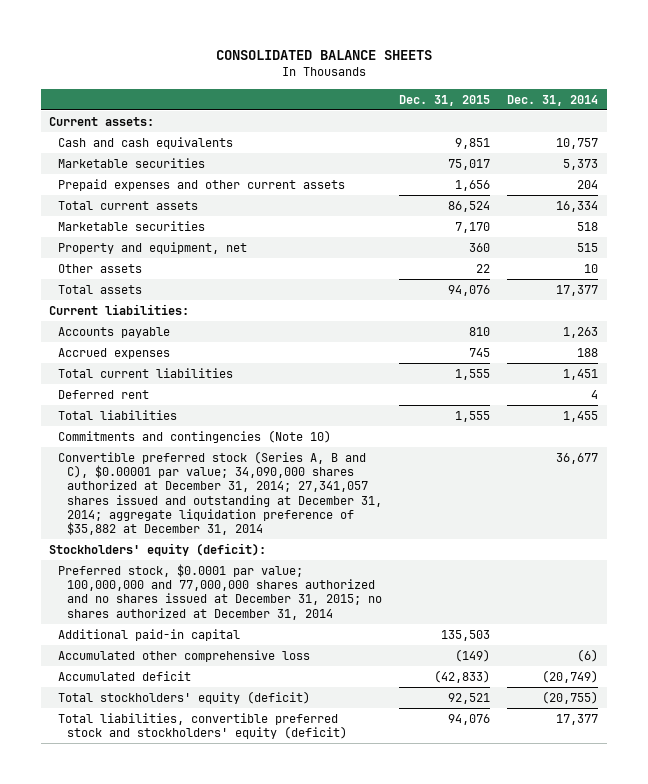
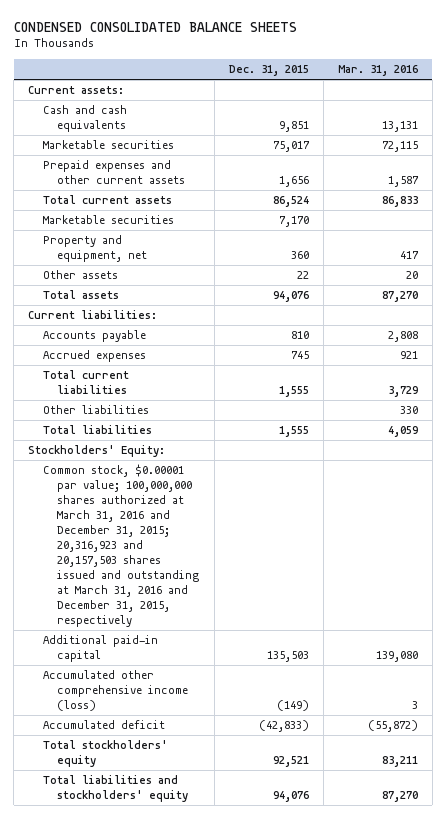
- CONSOLIDATED BALANCE SHEETS
+ CONDENSED CONSOLIDATED BALANCE SHEETS
- | Dec. 31, 2015 | Dec. 31, 2014
+ | Dec. 31, 2015 | Mar. 31, 2016
- Deferred rent | | 4
+ Other liabilities | | 330
- Commitments and contingencies (Note 10)
- Convertible preferred stock (Series A, B and C), $0.00001 par value; 34,090,000 shares authorized at December 31, 2014; 27,341,057 shares issued and outstanding at December 31, 2014; aggregate liquidation preference of $35,882 at December 31, 2014 | | 36,677
- Stockholders' equity (deficit):
- Preferred stock, $0.0001 par value; 100,000,000 and 77,000,000 shares authorized and no shares issued at December 31, 2015; no shares authorized at December 31, 2014
+ Stockholders' Equity:
+ Common stock, $0.00001 par value; 100,000,000 shares authorized at March 31, 2016 and December 31, 2015; 20,316,923 and 20,157,503 shares issued and outstanding at March 31, 2016 and December 31, 2015, respectively
- Accumulated other comprehensive loss | (149) | (6)
+ Accumulated other comprehensive income (loss) | (149) | 3
- Total stockholders' equity (deficit) | 92,521 | (20,755)
- Total liabilities, convertible preferred stock and stockholders' equity (deficit) | 94,076 | 17,377
+ Total stockholders' equity | 92,521 | 83,211
+ Total liabilities and stockholders' equity | 94,076 | 87,270

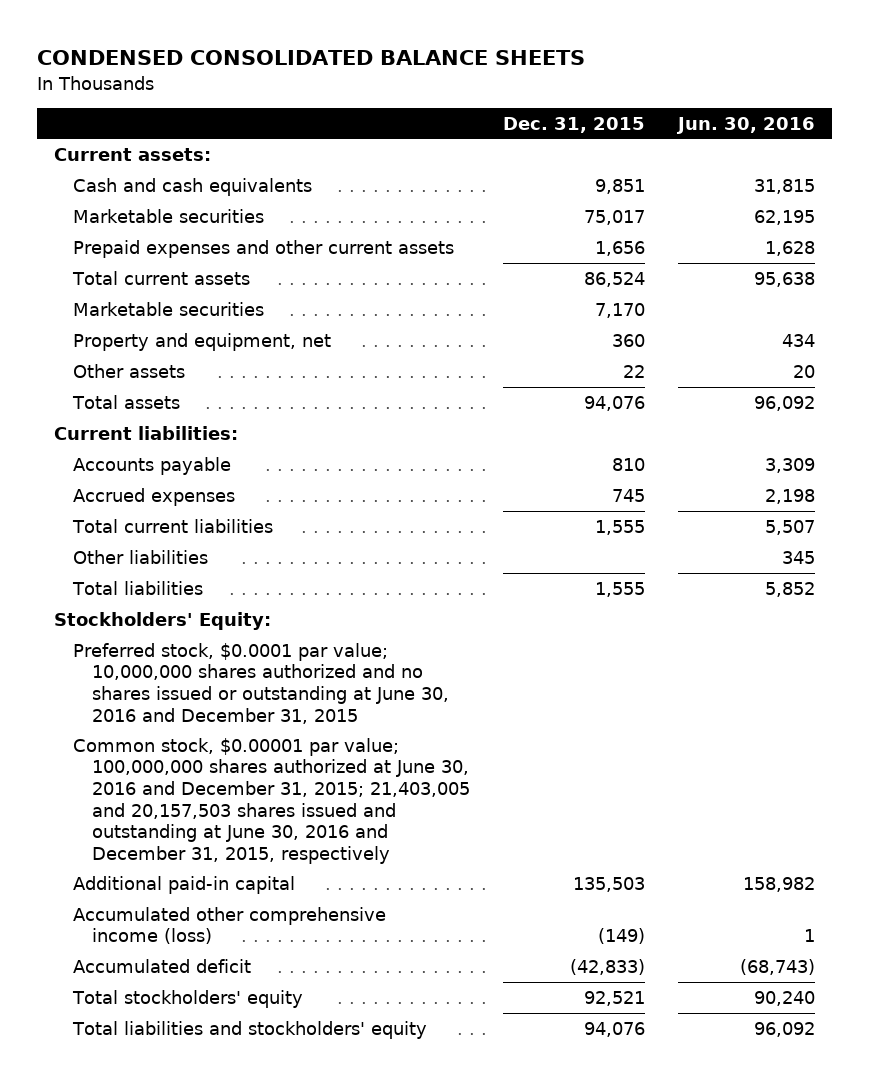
- | Dec. 31, 2015 | Mar. 31, 2016
+ | Dec. 31, 2015 | Jun. 30, 2016
- Common stock, $0.00001 par value; 100,000,000 shares authorized at March 31, 2016 and December 31, 2015; 20,316,923 and 20,157,503 shares issued and outstanding at March 31, 2016 and December 31, 2015, respectively
+ Preferred stock, $0.0001 par value; 10,000,000 shares authorized and no shares issued or outstanding at June 30, 2016 and December 31, 2015
+ Common stock, $0.00001 par value; 100,000,000 shares authorized at June 30, 2016 and December 31, 2015; 21,403,005 and 20,157,503 shares issued and outstanding at June 30, 2016 and December 31, 2015, respectively

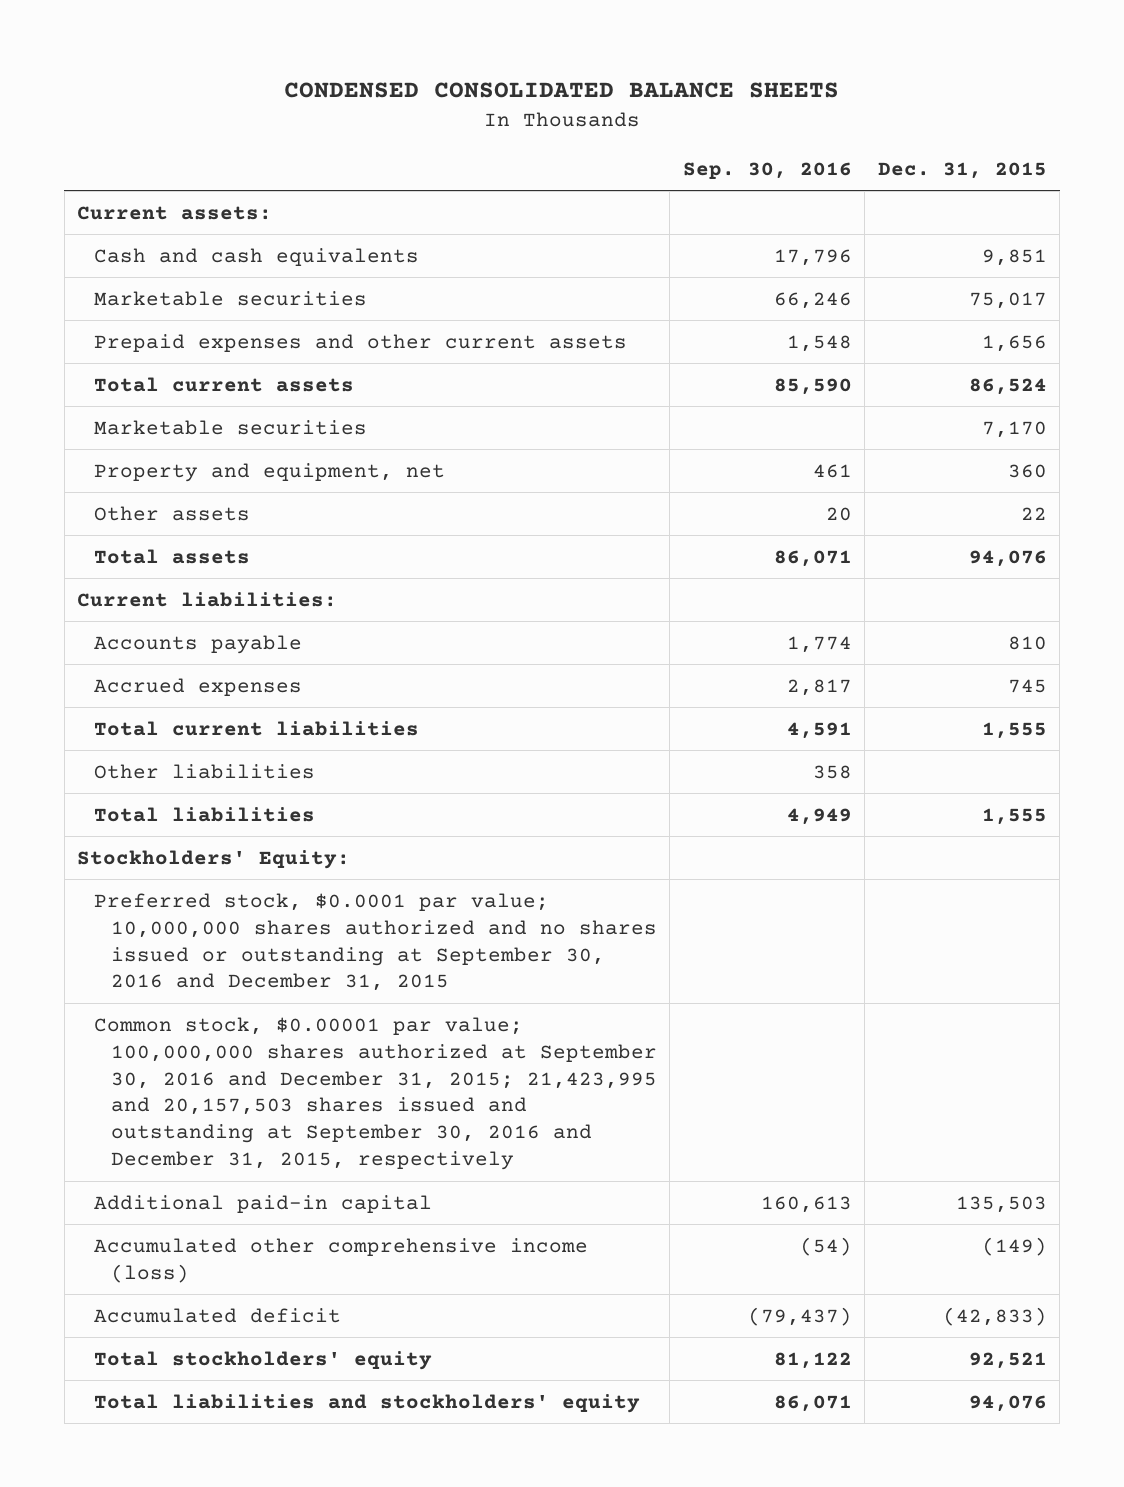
- | Dec. 31, 2015 | Jun. 30, 2016
+ | Sep. 30, 2016 | Dec. 31, 2015
- Preferred stock, $0.0001 par value; 10,000,000 shares authorized and no shares issued or outstanding at June 30, 2016 and December 31, 2015
- Common stock, $0.00001 par value; 100,000,000 shares authorized at June 30, 2016 and December 31, 2015; 21,403,005 and 20,157,503 shares issued and outstanding at June 30, 2016 and December 31, 2015, respectively
+ Preferred stock, $0.0001 par value; 10,000,000 shares authorized and no shares issued or outstanding at September 30, 2016 and December 31, 2015
+ Common stock, $0.00001 par value; 100,000,000 shares authorized at September 30, 2016 and December 31, 2015; 21,423,995 and 20,157,503 shares issued and outstanding at September 30, 2016 and December 31, 2015, respectively

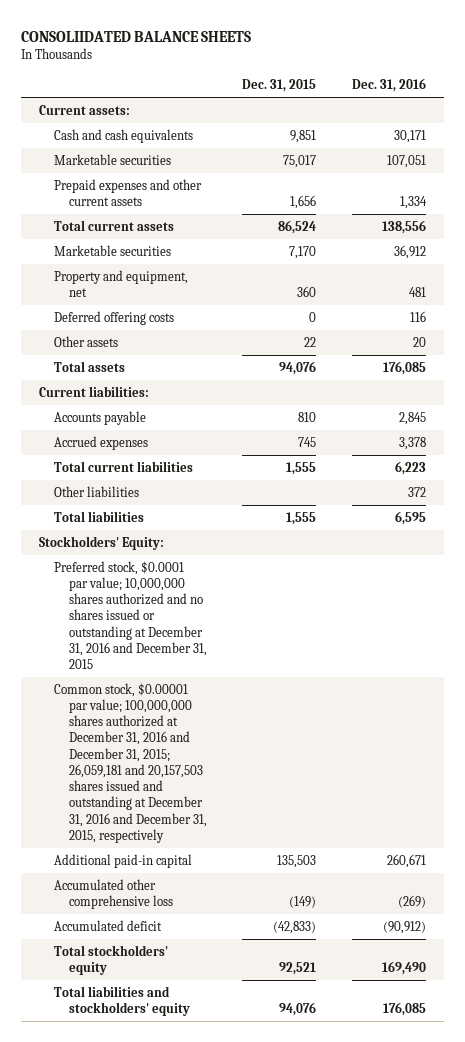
- CONDENSED CONSOLIDATED BALANCE SHEETS
+ CONSOLIIDATED BALANCE SHEETS
- | Sep. 30, 2016 | Dec. 31, 2015
+ | Dec. 31, 2015 | Dec. 31, 2016
+ Deferred offering costs | 0 | 116
- Preferred stock, $0.0001 par value; 10,000,000 shares authorized and no shares issued or outstanding at September 30, 2016 and December 31, 2015
- Common stock, $0.00001 par value; 100,000,000 shares authorized at September 30, 2016 and December 31, 2015; 21,423,995 and 20,157,503 shares issued and outstanding at September 30, 2016 and December 31, 2015, respectively
+ Preferred stock, $0.0001 par value; 10,000,000 shares authorized and no shares issued or outstanding at December 31, 2016 and December 31, 2015
+ Common stock, $0.00001 par value; 100,000,000 shares authorized at December 31, 2016 and December 31, 2015; 26,059,181 and 20,157,503 shares issued and outstanding at December 31, 2016 and December 31, 2015, respectively
- Accumulated other comprehensive income (loss) | (54) | (149)
+ Accumulated other comprehensive loss | (149) | (269)

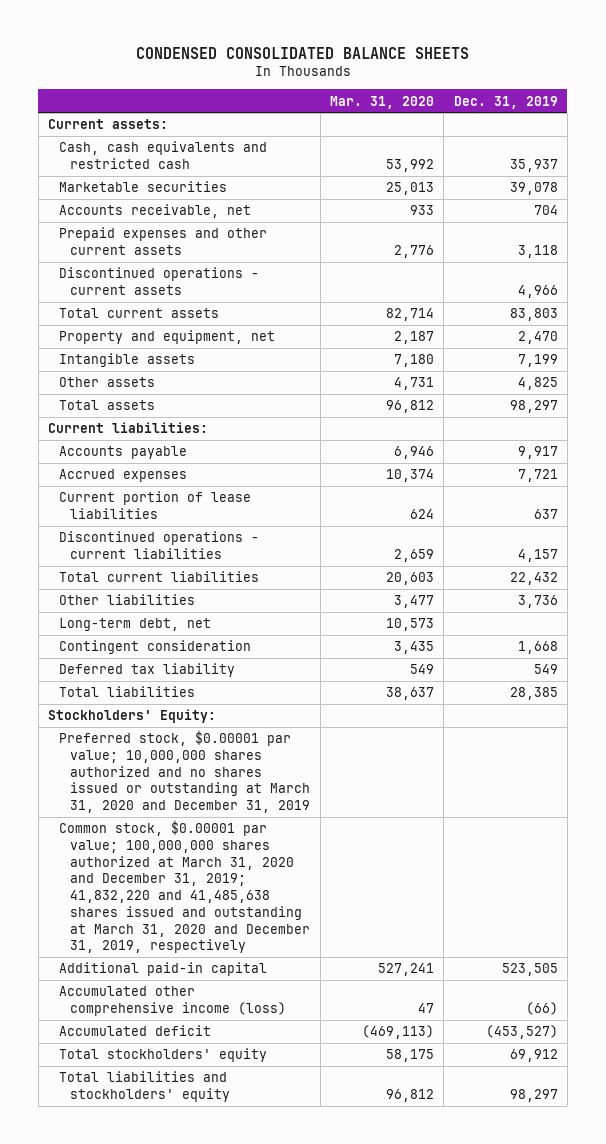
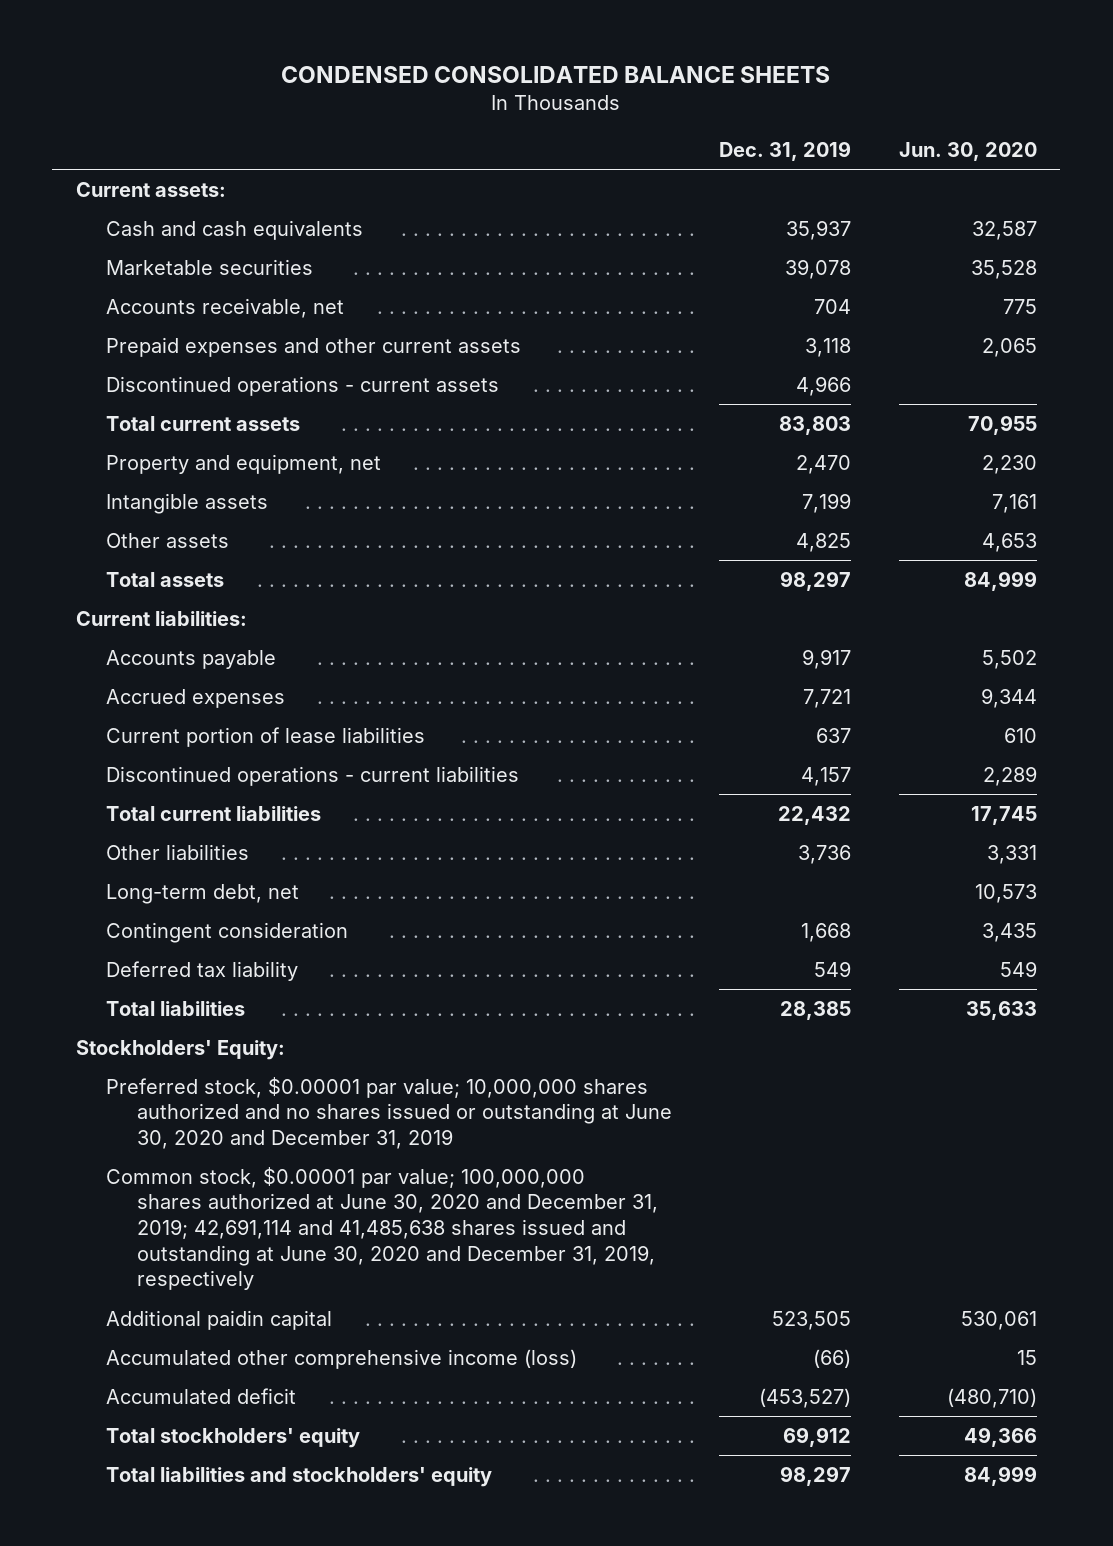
- | Mar. 31, 2020 | Dec. 31, 2019
+ | Dec. 31, 2019 | Jun. 30, 2020
- Cash, cash equivalents and restricted cash | 53,992 | 35,937
+ Cash and cash equivalents | 35,937 | 32,587
- Preferred stock, $0.00001 par value; 10,000,000 shares authorized and no shares issued or outstanding at March 31, 2020 and December 31, 2019
- Common stock, $0.00001 par value; 100,000,000 shares authorized at March 31, 2020 and December 31, 2019; 41,832,220 and 41,485,638 shares issued and outstanding at March 31, 2020 and December 31, 2019, respectively
- Additional paid-in capital | 527,241 | 523,505
+ Preferred stock, $0.00001 par value; 10,000,000 shares authorized and no shares issued or outstanding at June 30, 2020 and December 31, 2019
+ Common stock, $0.00001 par value; 100,000,000 shares authorized at June 30, 2020 and December 31, 2019; 42,691,114 and 41,485,638 shares issued and outstanding at June 30, 2020 and December 31, 2019, respectively
+ Additional paidin capital | 523,505 | 530,061

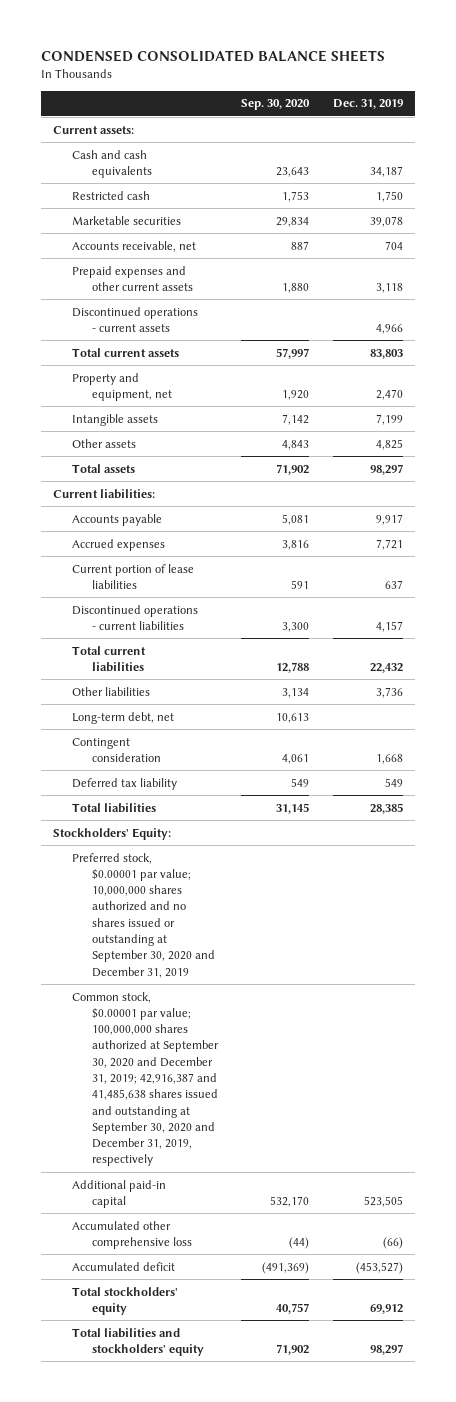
- | Dec. 31, 2019 | Jun. 30, 2020
+ | Sep. 30, 2020 | Dec. 31, 2019
- Cash and cash equivalents | 35,937 | 32,587
+ Cash and cash equivalents | 23,643 | 34,187
+ Restricted cash | 1,753 | 1,750
- Preferred stock, $0.00001 par value; 10,000,000 shares authorized and no shares issued or outstanding at June 30, 2020 and December 31, 2019
- Common stock, $0.00001 par value; 100,000,000 shares authorized at June 30, 2020 and December 31, 2019; 42,691,114 and 41,485,638 shares issued and outstanding at June 30, 2020 and December 31, 2019, respectively
- Additional paidin capital | 523,505 | 530,061
- Accumulated other comprehensive income (loss) | (66) | 15
+ Preferred stock, $0.00001 par value; 10,000,000 shares authorized and no shares issued or outstanding at September 30, 2020 and December 31, 2019
+ Common stock, $0.00001 par value; 100,000,000 shares authorized at September 30, 2020 and December 31, 2019; 42,916,387 and 41,485,638 shares issued and outstanding at September 30, 2020 and December 31, 2019, respectively
+ Additional paid-in capital | 532,170 | 523,505
+ Accumulated other comprehensive loss | (44) | (66)

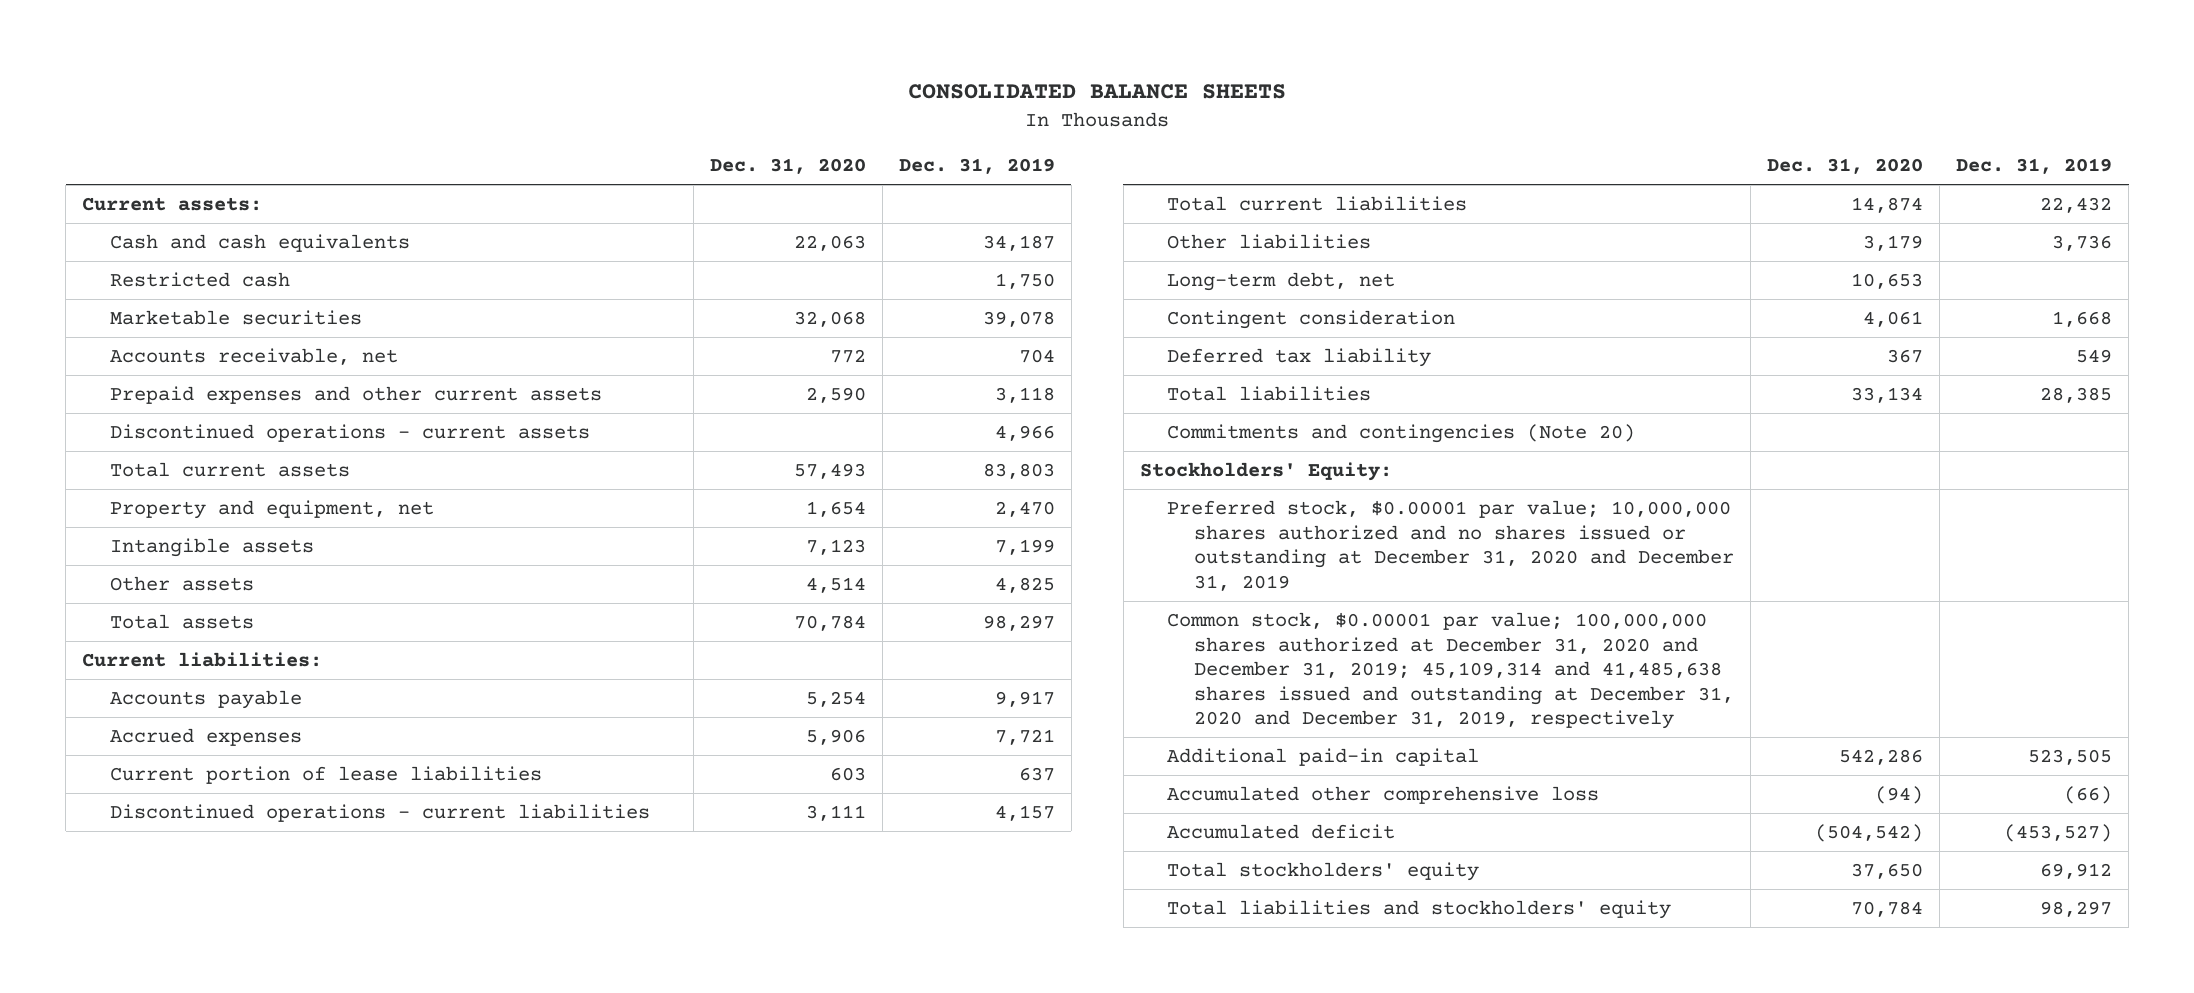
- CONDENSED CONSOLIDATED BALANCE SHEETS
+ CONSOLIDATED BALANCE SHEETS
- | Sep. 30, 2020 | Dec. 31, 2019
+ | Dec. 31, 2020 | Dec. 31, 2019
+ Commitments and contingencies (Note 20)
- Preferred stock, $0.00001 par value; 10,000,000 shares authorized and no shares issued or outstanding at September 30, 2020 and December 31, 2019
- Common stock, $0.00001 par value; 100,000,000 shares authorized at September 30, 2020 and December 31, 2019; 42,916,387 and 41,485,638 shares issued and outstanding at September 30, 2020 and December 31, 2019, respectively
+ Preferred stock, $0.00001 par value; 10,000,000 shares authorized and no shares issued or outstanding at December 31, 2020 and December 31, 2019
+ Common stock, $0.00001 par value; 100,000,000 shares authorized at December 31, 2020 and December 31, 2019; 45,109,314 and 41,485,638 shares issued and outstanding at December 31, 2020 and December 31, 2019, respectively

